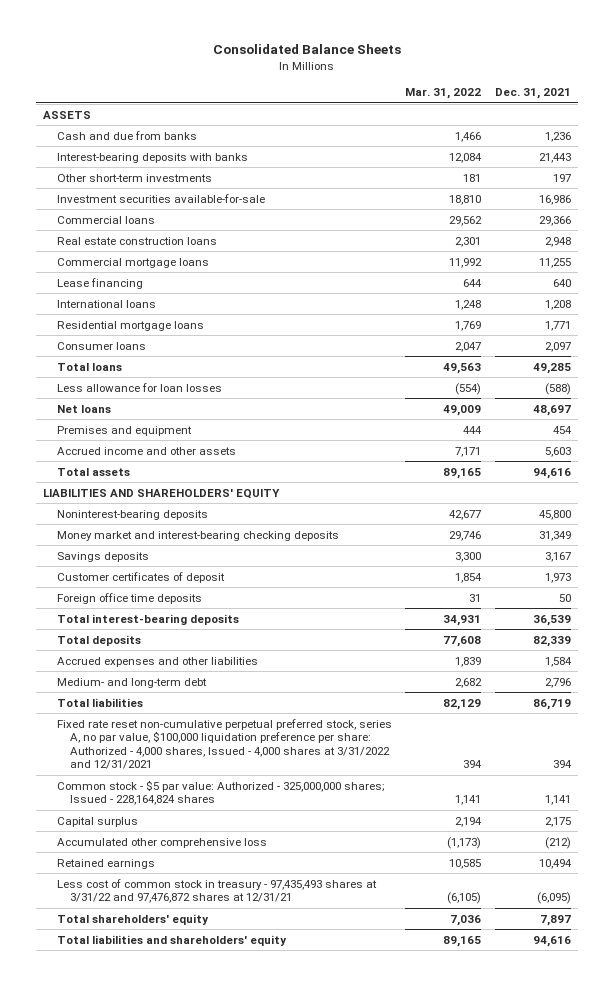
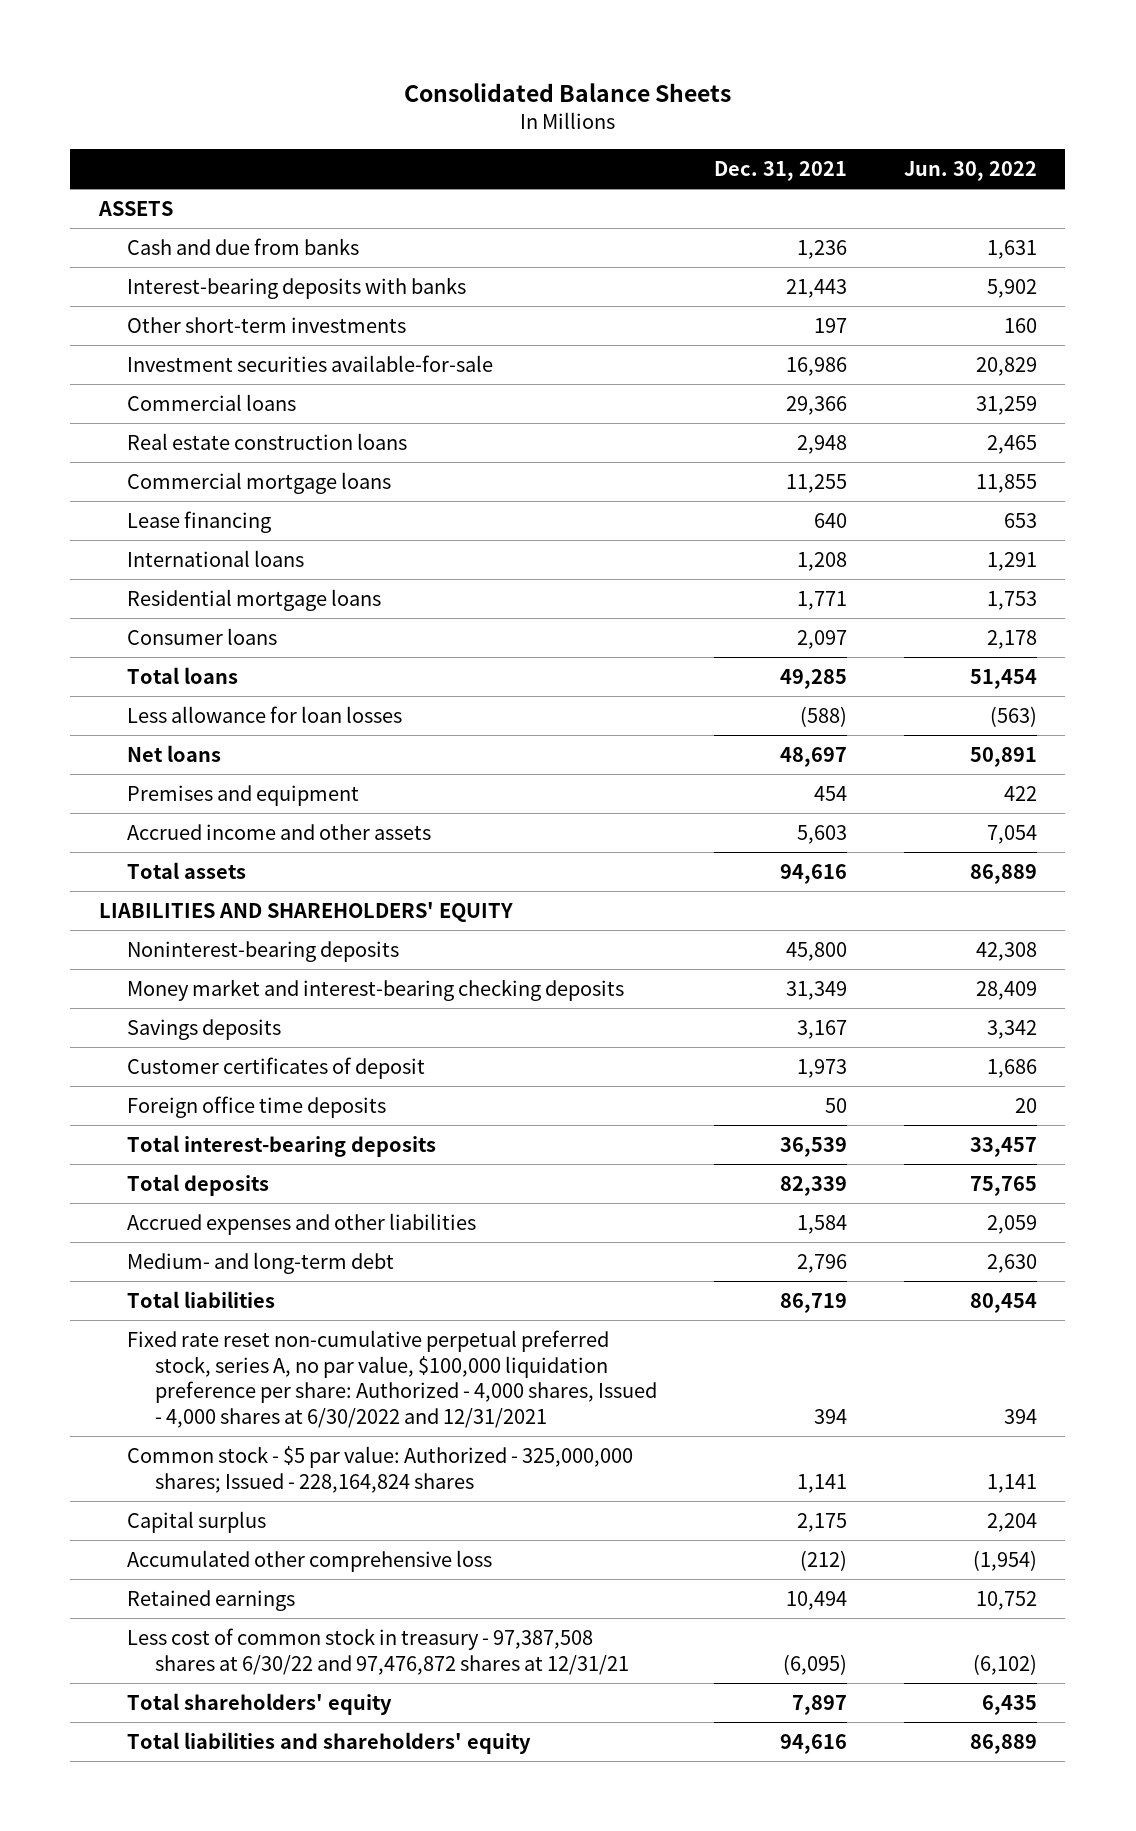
- | Mar. 31, 2022 | Dec. 31, 2021
+ | Dec. 31, 2021 | Jun. 30, 2022
- Fixed rate reset non-cumulative perpetual preferred stock, series A, no par value, $100,000 liquidation preference per share: Authorized - 4,000 shares, Issued - 4,000 shares at 3/31/2022 and 12/31/2021 | 394 | 394
+ Fixed rate reset non-cumulative perpetual preferred stock, series A, no par value, $100,000 liquidation preference per share: Authorized - 4,000 shares, Issued - 4,000 shares at 6/30/2022 and 12/31/2021 | 394 | 394
- Less cost of common stock in treasury - 97,435,493 shares at 3/31/22 and 97,476,872 shares at 12/31/21 | (6,105) | (6,095)
+ Less cost of common stock in treasury - 97,387,508 shares at 6/30/22 and 97,476,872 shares at 12/31/21 | (6,095) | (6,102)

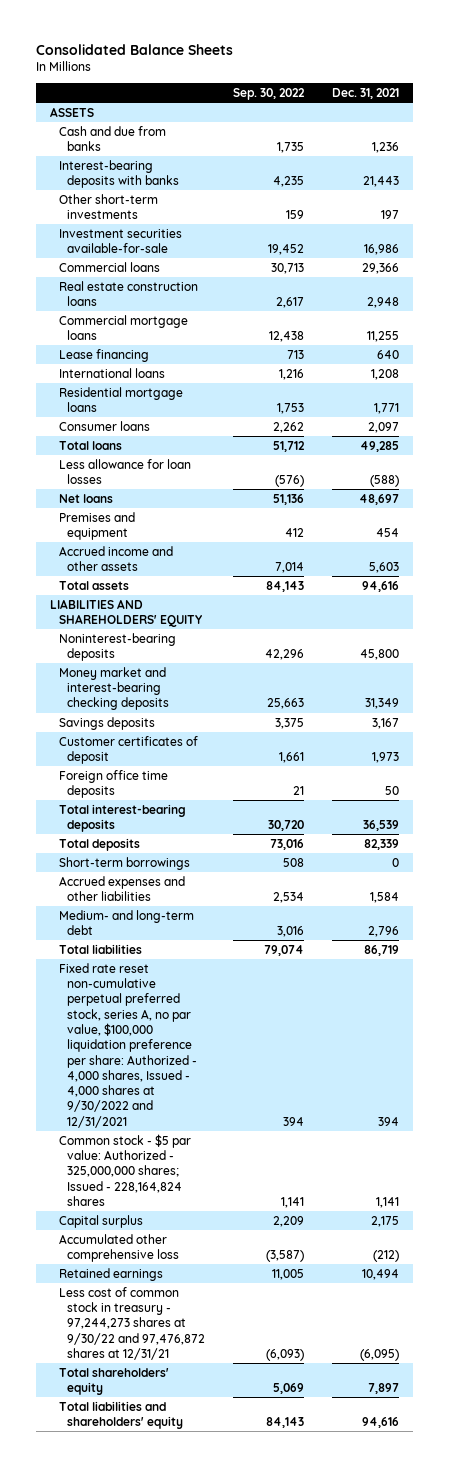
- | Dec. 31, 2021 | Jun. 30, 2022
+ | Sep. 30, 2022 | Dec. 31, 2021
+ Short-term borrowings | 508 | 0
- Fixed rate reset non-cumulative perpetual preferred stock, series A, no par value, $100,000 liquidation preference per share: Authorized - 4,000 shares, Issued - 4,000 shares at 6/30/2022 and 12/31/2021 | 394 | 394
+ Fixed rate reset non-cumulative perpetual preferred stock, series A, no par value, $100,000 liquidation preference per share: Authorized - 4,000 shares, Issued - 4,000 shares at 9/30/2022 and 12/31/2021 | 394 | 394
- Less cost of common stock in treasury - 97,387,508 shares at 6/30/22 and 97,476,872 shares at 12/31/21 | (6,095) | (6,102)
+ Less cost of common stock in treasury - 97,244,273 shares at 9/30/22 and 97,476,872 shares at 12/31/21 | (6,093) | (6,095)

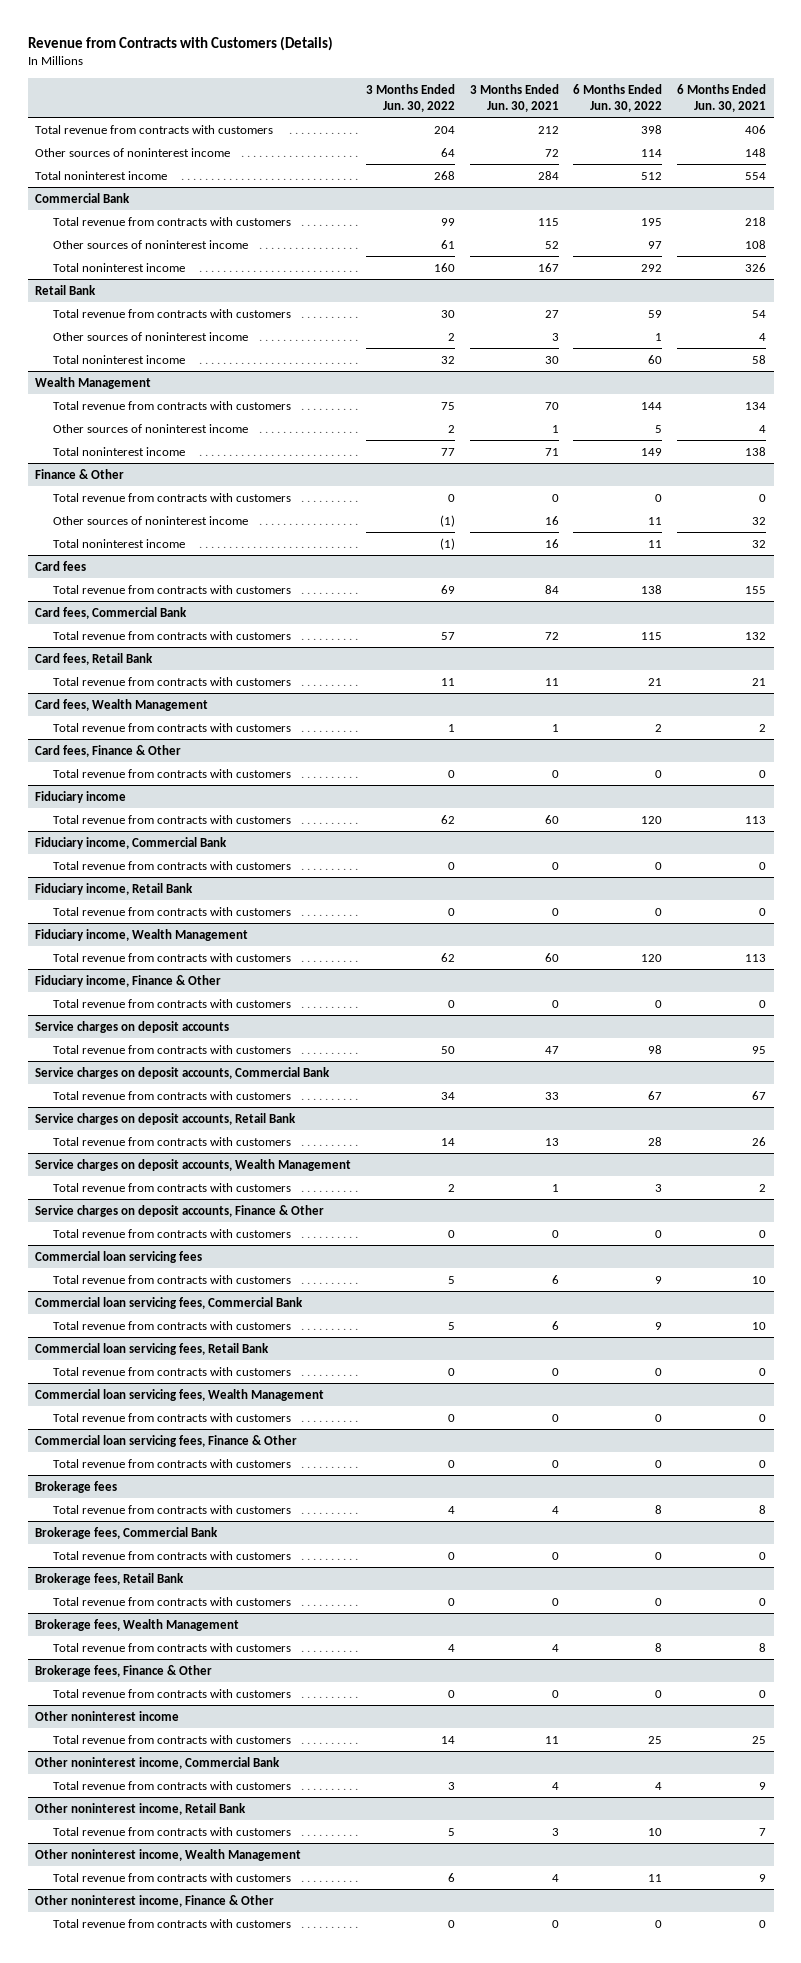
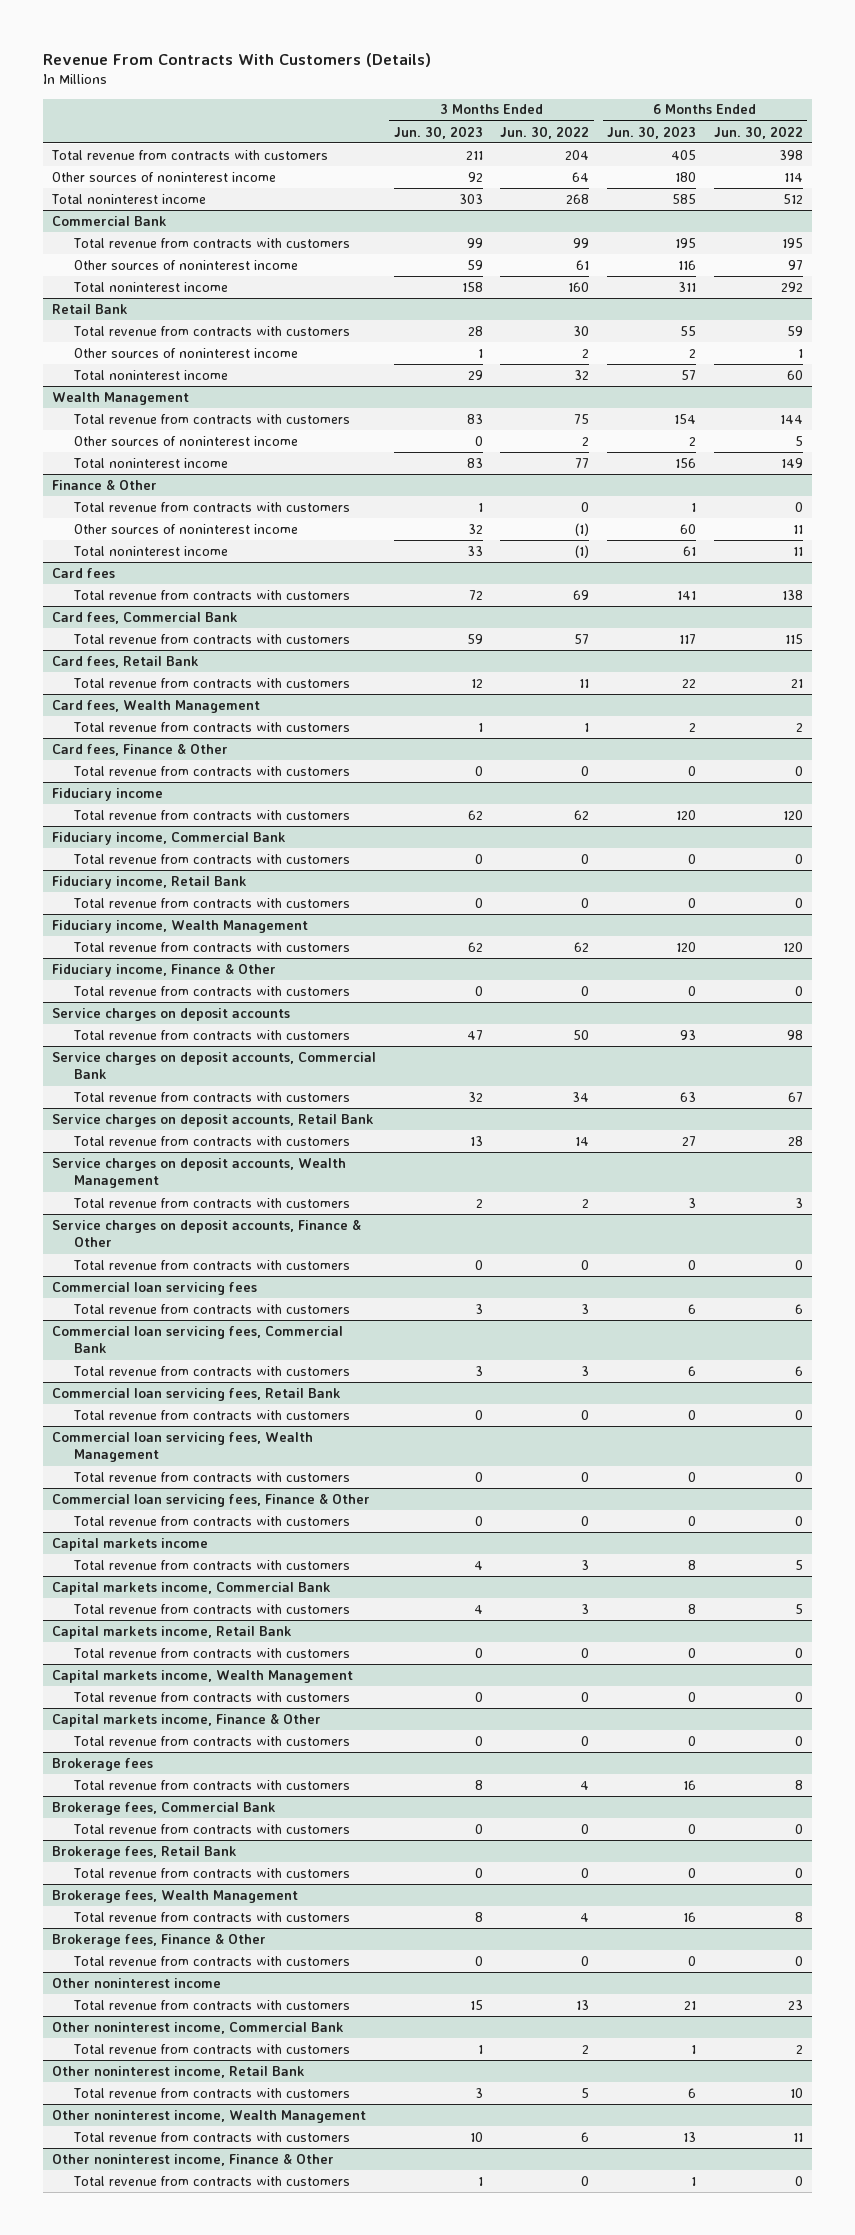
- Revenue from Contracts with Customers (Details)
+ Revenue From Contracts With Customers (Details)
- | 3 Months Ended Jun. 30, 2022 | 3 Months Ended Jun. 30, 2021 | 6 Months Ended Jun. 30, 2022 | 6 Months Ended Jun. 30, 2021
+ | 3 Months Ended Jun. 30, 2023 | 3 Months Ended Jun. 30, 2022 | 6 Months Ended Jun. 30, 2023 | 6 Months Ended Jun. 30, 2022
@ Commercial loan servicing fees
- Total revenue from contracts with customers | 5 | 6 | 9 | 10
+ Total revenue from contracts with customers | 3 | 3 | 6 | 6
@ Commercial loan servicing fees, Commercial Bank
- Total revenue from contracts with customers | 5 | 6 | 9 | 10
+ Total revenue from contracts with customers | 3 | 3 | 6 | 6
+ Capital markets income
+ Total revenue from contracts with customers | 4 | 3 | 8 | 5
+ Capital markets income, Commercial Bank
+ Total revenue from contracts with customers | 4 | 3 | 8 | 5
+ Capital markets income, Retail Bank
+ Total revenue from contracts with customers | 0 | 0 | 0 | 0
+ Capital markets income, Wealth Management
+ Total revenue from contracts with customers | 0 | 0 | 0 | 0
+ Capital markets income, Finance & Other
+ Total revenue from contracts with customers | 0 | 0 | 0 | 0
@ Other noninterest income
- Total revenue from contracts with customers | 14 | 11 | 25 | 25
+ Total revenue from contracts with customers | 15 | 13 | 21 | 23
@ Other noninterest income, Commercial Bank
- Total revenue from contracts with customers | 3 | 4 | 4 | 9
+ Total revenue from contracts with customers | 1 | 2 | 1 | 2

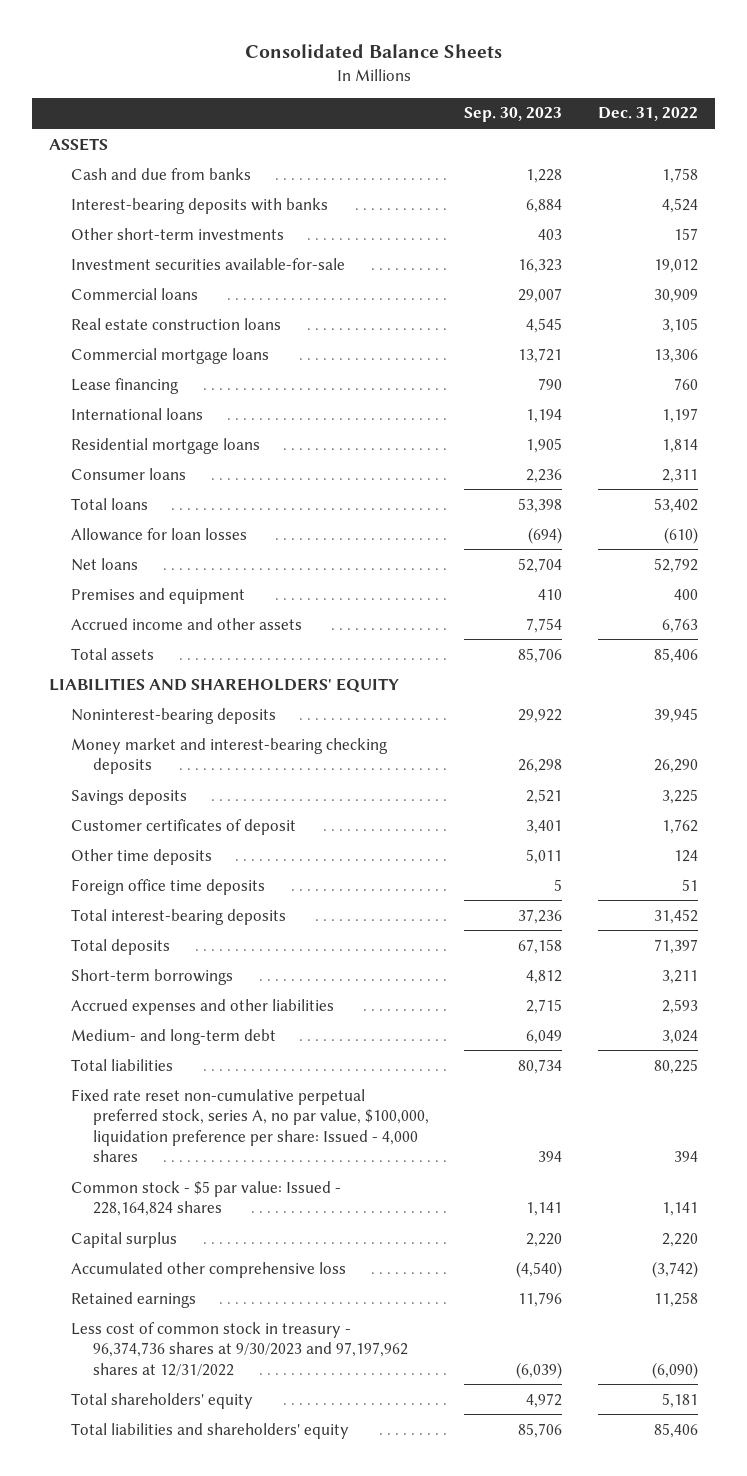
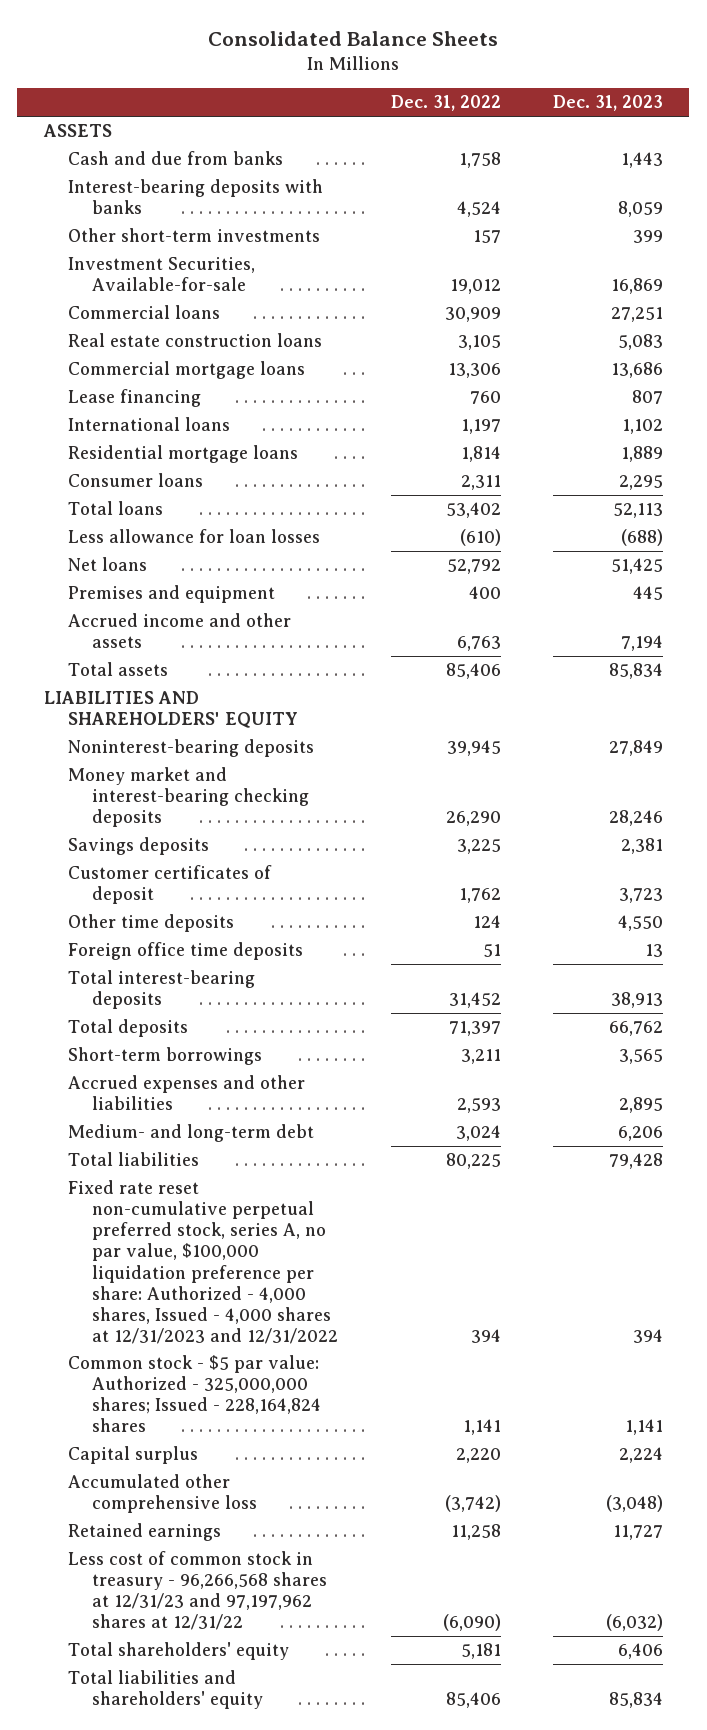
- | Sep. 30, 2023 | Dec. 31, 2022
+ | Dec. 31, 2022 | Dec. 31, 2023
- Investment securities available-for-sale | 16,323 | 19,012
+ Investment Securities, Available-for-sale | 19,012 | 16,869
- Allowance for loan losses | (694) | (610)
+ Less allowance for loan losses | (610) | (688)
- Fixed rate reset non-cumulative perpetual preferred stock, series A, no par value, $100,000, liquidation preference per share: Issued - 4,000 shares | 394 | 394
- Common stock - $5 par value: Issued - 228,164,824 shares | 1,141 | 1,141
+ Fixed rate reset non-cumulative perpetual preferred stock, series A, no par value, $100,000 liquidation preference per share: Authorized - 4,000 shares, Issued - 4,000 shares at 12/31/2023 and 12/31/2022 | 394 | 394
+ Common stock - $5 par value: Authorized - 325,000,000 shares; Issued - 228,164,824 shares | 1,141 | 1,141
- Less cost of common stock in treasury - 96,374,736 shares at 9/30/2023 and 97,197,962 shares at 12/31/2022 | (6,039) | (6,090)
+ Less cost of common stock in treasury - 96,266,568 shares at 12/31/23 and 97,197,962 shares at 12/31/22 | (6,090) | (6,032)

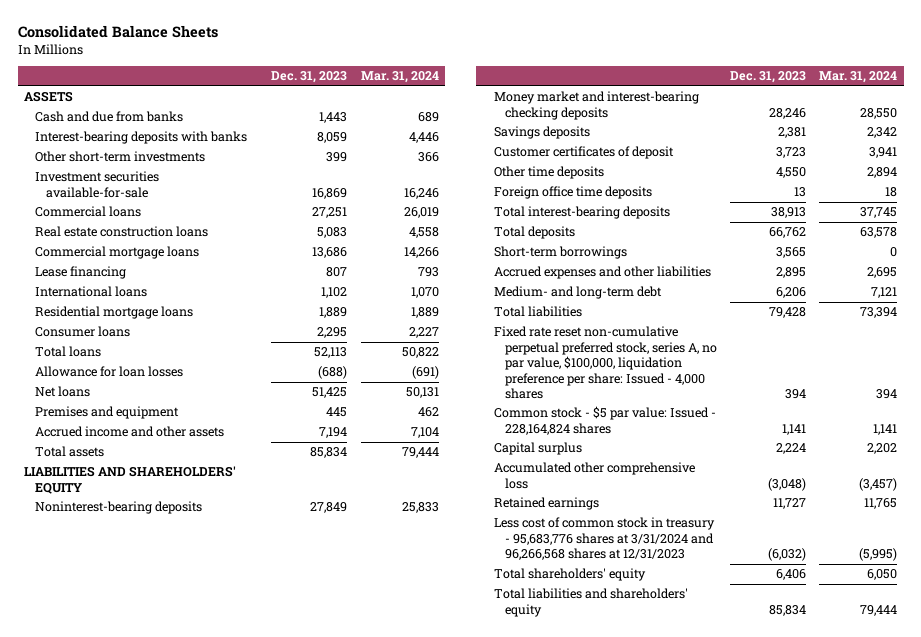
- | Dec. 31, 2022 | Dec. 31, 2023
+ | Dec. 31, 2023 | Mar. 31, 2024
- Investment Securities, Available-for-sale | 19,012 | 16,869
+ Investment securities available-for-sale | 16,869 | 16,246
- Less allowance for loan losses | (610) | (688)
+ Allowance for loan losses | (688) | (691)
- Fixed rate reset non-cumulative perpetual preferred stock, series A, no par value, $100,000 liquidation preference per share: Authorized - 4,000 shares, Issued - 4,000 shares at 12/31/2023 and 12/31/2022 | 394 | 394
- Common stock - $5 par value: Authorized - 325,000,000 shares; Issued - 228,164,824 shares | 1,141 | 1,141
+ Fixed rate reset non-cumulative perpetual preferred stock, series A, no par value, $100,000, liquidation preference per share: Issued - 4,000 shares | 394 | 394
+ Common stock - $5 par value: Issued - 228,164,824 shares | 1,141 | 1,141
- Less cost of common stock in treasury - 96,266,568 shares at 12/31/23 and 97,197,962 shares at 12/31/22 | (6,090) | (6,032)
+ Less cost of common stock in treasury - 95,683,776 shares at 3/31/2024 and 96,266,568 shares at 12/31/2023 | (6,032) | (5,995)

